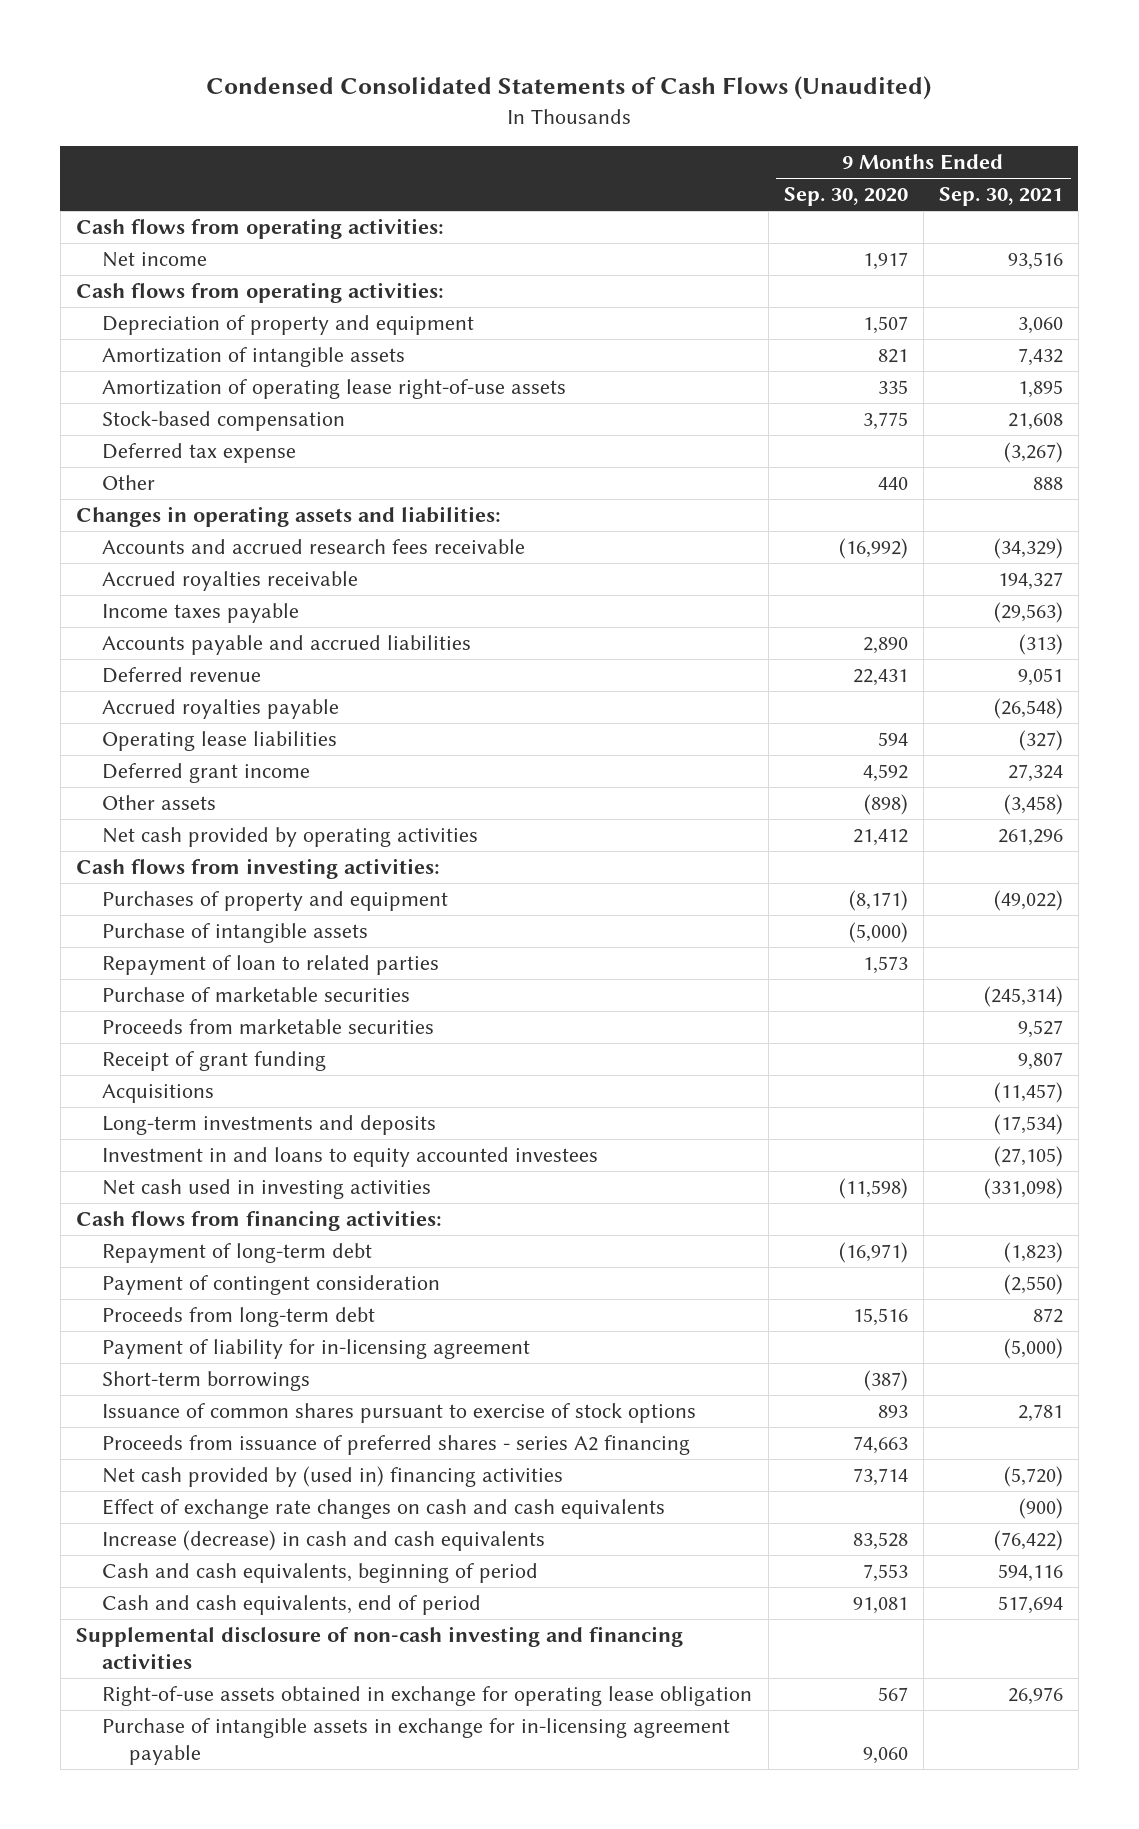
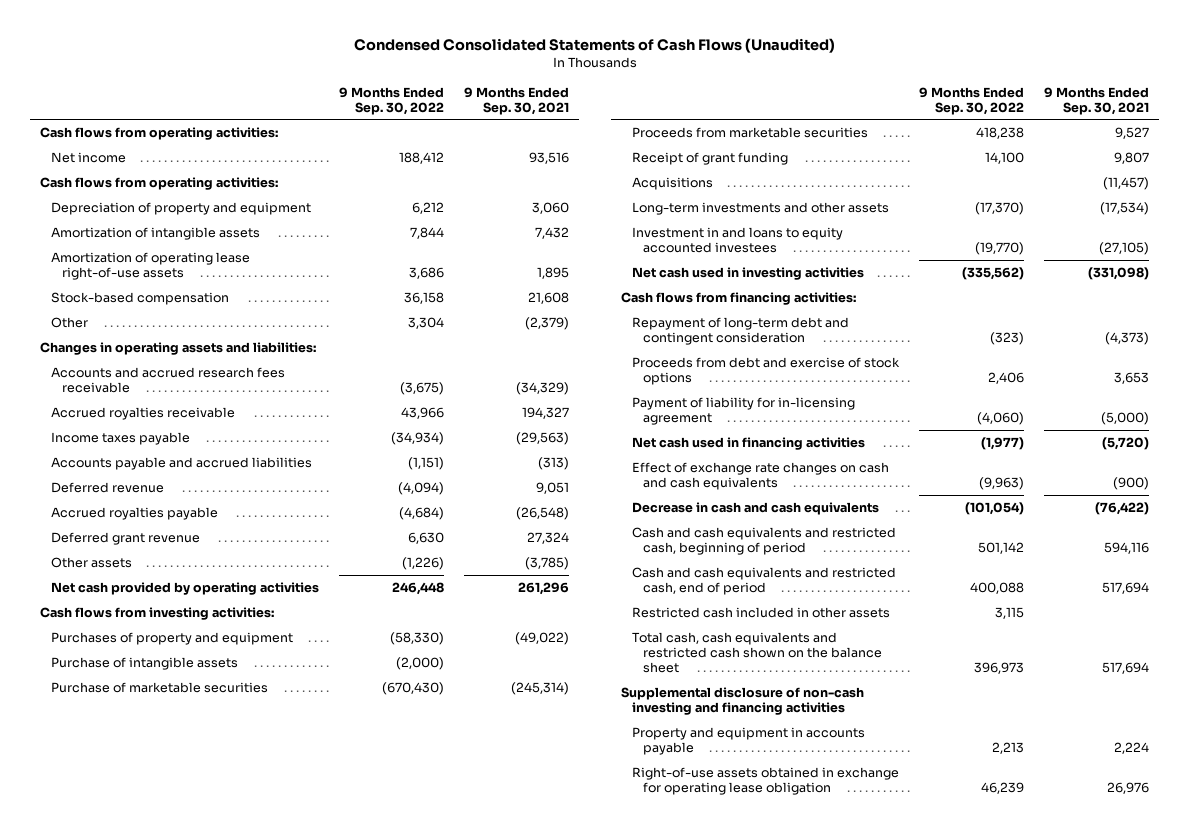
- | 9 Months Ended Sep. 30, 2020 | 9 Months Ended Sep. 30, 2021
+ | 9 Months Ended Sep. 30, 2022 | 9 Months Ended Sep. 30, 2021
- Deferred tax expense | | (3,267)
- Other | 440 | 888
+ Other | 3,304 | (2,379)
- Operating lease liabilities | 594 | (327)
- Deferred grant income | 4,592 | 27,324
- Other assets | (898) | (3,458)
+ Deferred grant revenue | 6,630 | 27,324
+ Other assets | (1,226) | (3,785)
- Repayment of loan to related parties | 1,573 |
- Long-term investments and deposits | | (17,534)
+ Long-term investments and other assets | (17,370) | (17,534)
- Repayment of long-term debt | (16,971) | (1,823)
- Payment of contingent consideration | | (2,550)
- Proceeds from long-term debt | 15,516 | 872
+ Repayment of long-term debt and contingent consideration | (323) | (4,373)
+ Proceeds from debt and exercise of stock options | 2,406 | 3,653
- Short-term borrowings | (387) |
- Issuance of common shares pursuant to exercise of stock options | 893 | 2,781
- Proceeds from issuance of preferred shares - series A2 financing | 74,663 |
- Net cash provided by (used in) financing activities | 73,714 | (5,720)
+ Net cash used in financing activities | (1,977) | (5,720)
- Increase (decrease) in cash and cash equivalents | 83,528 | (76,422)
- Cash and cash equivalents, beginning of period | 7,553 | 594,116
- Cash and cash equivalents, end of period | 91,081 | 517,694
+ Decrease in cash and cash equivalents | (101,054) | (76,422)
+ Cash and cash equivalents and restricted cash, beginning of period | 501,142 | 594,116
+ Cash and cash equivalents and restricted cash, end of period | 400,088 | 517,694
+ Restricted cash included in other assets | 3,115 |
+ Total cash, cash equivalents and restricted cash shown on the balance sheet | 396,973 | 517,694
+ Property and equipment in accounts payable | 2,213 | 2,224
- Purchase of intangible assets in exchange for in-licensing agreement payable | 9,060 |

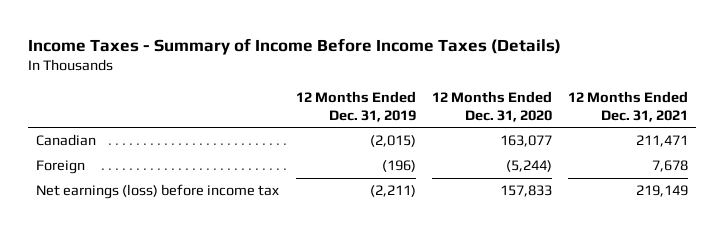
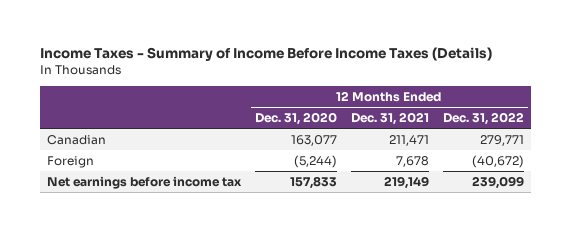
- | 12 Months Ended Dec. 31, 2019 | 12 Months Ended Dec. 31, 2020 | 12 Months Ended Dec. 31, 2021
+ | 12 Months Ended Dec. 31, 2020 | 12 Months Ended Dec. 31, 2021 | 12 Months Ended Dec. 31, 2022
- Net earnings (loss) before income tax | (2,211) | 157,833 | 219,149
+ Net earnings before income tax | 157,833 | 219,149 | 239,099

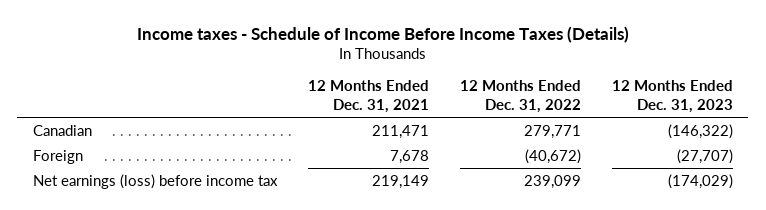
- Income Taxes - Summary of Income Before Income Taxes (Details)
+ Income taxes - Schedule of Income Before Income Taxes (Details)
- | 12 Months Ended Dec. 31, 2020 | 12 Months Ended Dec. 31, 2021 | 12 Months Ended Dec. 31, 2022
+ | 12 Months Ended Dec. 31, 2021 | 12 Months Ended Dec. 31, 2022 | 12 Months Ended Dec. 31, 2023
- Net earnings before income tax | 157,833 | 219,149 | 239,099
+ Net earnings (loss) before income tax | 219,149 | 239,099 | (174,029)

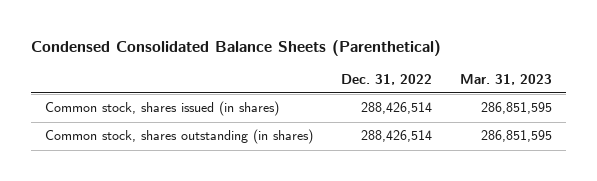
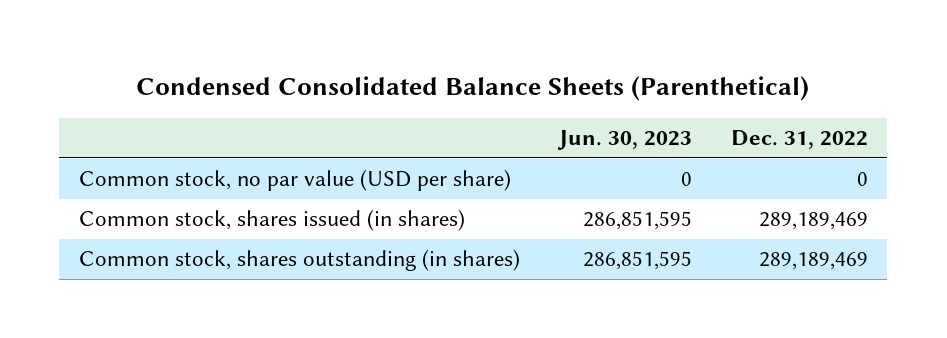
- | Dec. 31, 2022 | Mar. 31, 2023
+ | Jun. 30, 2023 | Dec. 31, 2022
- Common stock, shares issued (in shares) | 288,426,514 | 286,851,595
- Common stock, shares outstanding (in shares) | 288,426,514 | 286,851,595
+ Common stock, no par value (USD per share) | 0 | 0
+ Common stock, shares issued (in shares) | 286,851,595 | 289,189,469
+ Common stock, shares outstanding (in shares) | 286,851,595 | 289,189,469

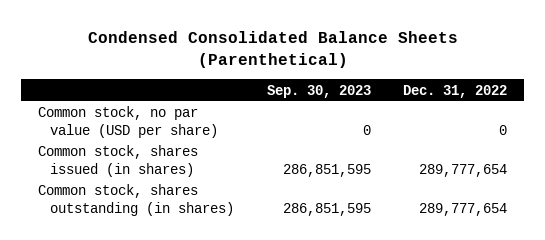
- | Jun. 30, 2023 | Dec. 31, 2022
+ | Sep. 30, 2023 | Dec. 31, 2022
- Common stock, shares issued (in shares) | 286,851,595 | 289,189,469
- Common stock, shares outstanding (in shares) | 286,851,595 | 289,189,469
+ Common stock, shares issued (in shares) | 286,851,595 | 289,777,654
+ Common stock, shares outstanding (in shares) | 286,851,595 | 289,777,654

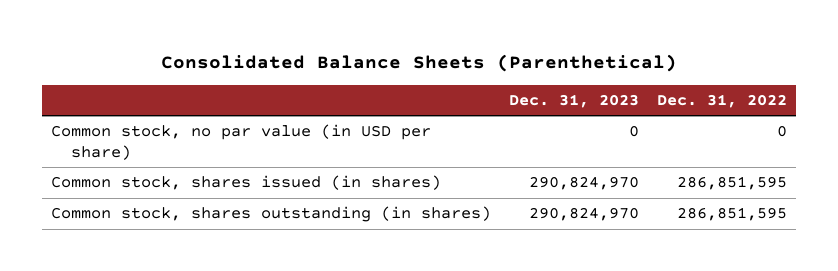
- Condensed Consolidated Balance Sheets (Parenthetical)
+ Consolidated Balance Sheets (Parenthetical)
- | Sep. 30, 2023 | Dec. 31, 2022
+ | Dec. 31, 2023 | Dec. 31, 2022
- Common stock, no par value (USD per share) | 0 | 0
- Common stock, shares issued (in shares) | 286,851,595 | 289,777,654
- Common stock, shares outstanding (in shares) | 286,851,595 | 289,777,654
+ Common stock, no par value (in USD per share) | 0 | 0
+ Common stock, shares issued (in shares) | 290,824,970 | 286,851,595
+ Common stock, shares outstanding (in shares) | 290,824,970 | 286,851,595

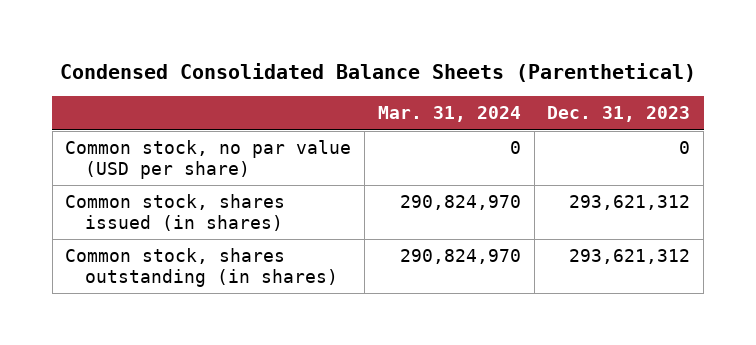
- Consolidated Balance Sheets (Parenthetical)
+ Condensed Consolidated Balance Sheets (Parenthetical)
- | Dec. 31, 2023 | Dec. 31, 2022
+ | Mar. 31, 2024 | Dec. 31, 2023
- Common stock, no par value (in USD per share) | 0 | 0
- Common stock, shares issued (in shares) | 290,824,970 | 286,851,595
- Common stock, shares outstanding (in shares) | 290,824,970 | 286,851,595
+ Common stock, no par value (USD per share) | 0 | 0
+ Common stock, shares issued (in shares) | 290,824,970 | 293,621,312
+ Common stock, shares outstanding (in shares) | 290,824,970 | 293,621,312

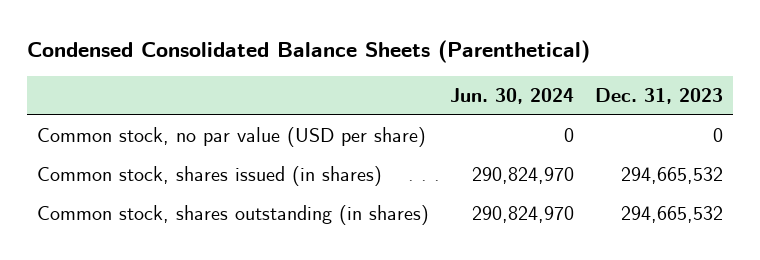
- | Mar. 31, 2024 | Dec. 31, 2023
+ | Jun. 30, 2024 | Dec. 31, 2023
- Common stock, shares issued (in shares) | 290,824,970 | 293,621,312
- Common stock, shares outstanding (in shares) | 290,824,970 | 293,621,312
+ Common stock, shares issued (in shares) | 290,824,970 | 294,665,532
+ Common stock, shares outstanding (in shares) | 290,824,970 | 294,665,532

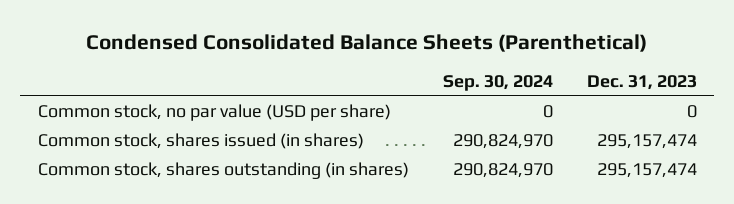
- | Jun. 30, 2024 | Dec. 31, 2023
+ | Sep. 30, 2024 | Dec. 31, 2023
- Common stock, shares issued (in shares) | 290,824,970 | 294,665,532
- Common stock, shares outstanding (in shares) | 290,824,970 | 294,665,532
+ Common stock, shares issued (in shares) | 290,824,970 | 295,157,474
+ Common stock, shares outstanding (in shares) | 290,824,970 | 295,157,474

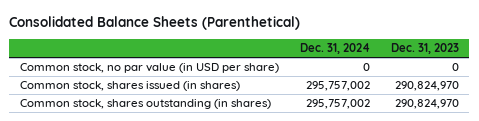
- Condensed Consolidated Balance Sheets (Parenthetical)
+ Consolidated Balance Sheets (Parenthetical)
- | Sep. 30, 2024 | Dec. 31, 2023
+ | Dec. 31, 2024 | Dec. 31, 2023
- Common stock, no par value (USD per share) | 0 | 0
- Common stock, shares issued (in shares) | 290,824,970 | 295,157,474
- Common stock, shares outstanding (in shares) | 290,824,970 | 295,157,474
+ Common stock, no par value (in USD per share) | 0 | 0
+ Common stock, shares issued (in shares) | 295,757,002 | 290,824,970
+ Common stock, shares outstanding (in shares) | 295,757,002 | 290,824,970

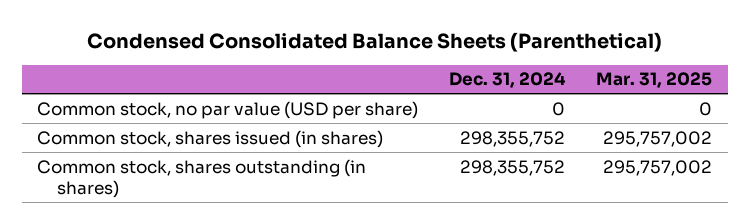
- Consolidated Balance Sheets (Parenthetical)
+ Condensed Consolidated Balance Sheets (Parenthetical)
- | Dec. 31, 2024 | Dec. 31, 2023
+ | Dec. 31, 2024 | Mar. 31, 2025
- Common stock, no par value (in USD per share) | 0 | 0
- Common stock, shares issued (in shares) | 295,757,002 | 290,824,970
- Common stock, shares outstanding (in shares) | 295,757,002 | 290,824,970
+ Common stock, no par value (USD per share) | 0 | 0
+ Common stock, shares issued (in shares) | 298,355,752 | 295,757,002
+ Common stock, shares outstanding (in shares) | 298,355,752 | 295,757,002

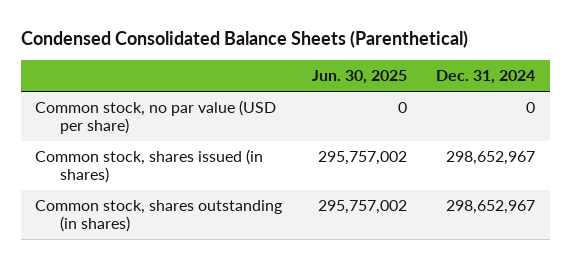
- | Dec. 31, 2024 | Mar. 31, 2025
+ | Jun. 30, 2025 | Dec. 31, 2024
- Common stock, shares issued (in shares) | 298,355,752 | 295,757,002
- Common stock, shares outstanding (in shares) | 298,355,752 | 295,757,002
+ Common stock, shares issued (in shares) | 295,757,002 | 298,652,967
+ Common stock, shares outstanding (in shares) | 295,757,002 | 298,652,967

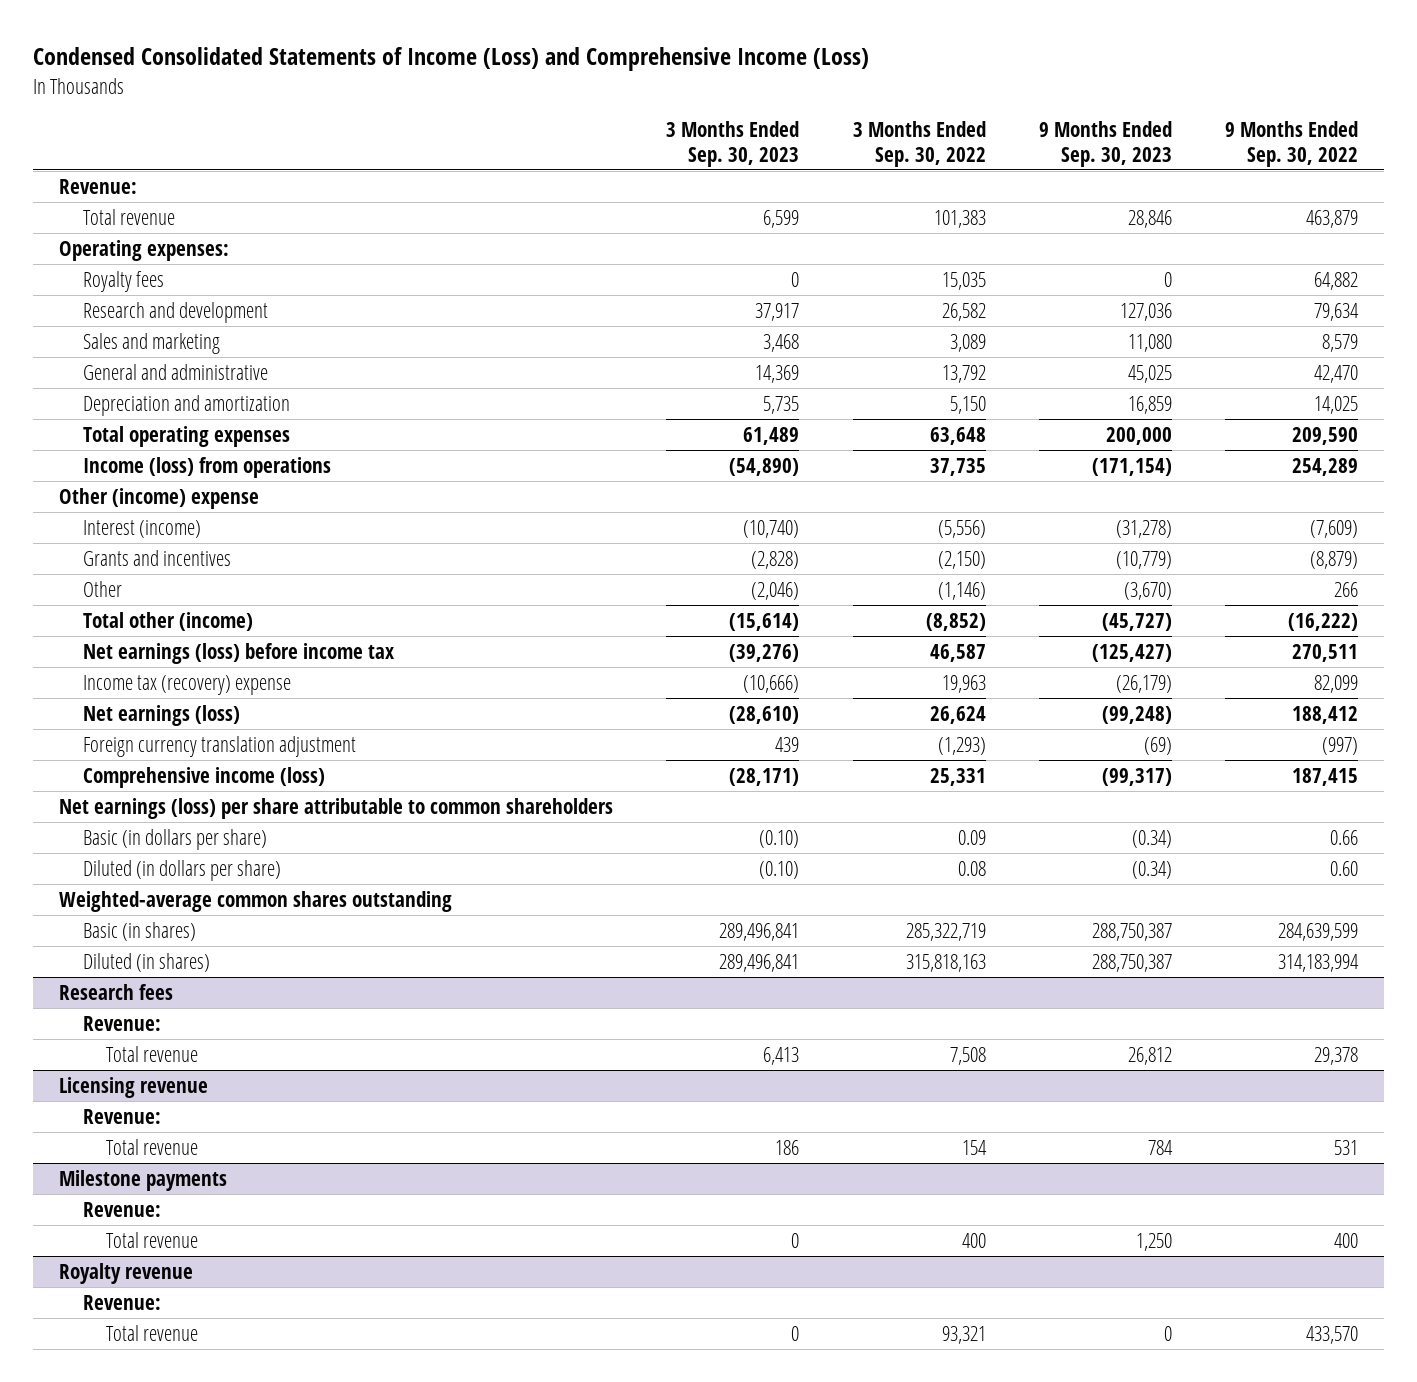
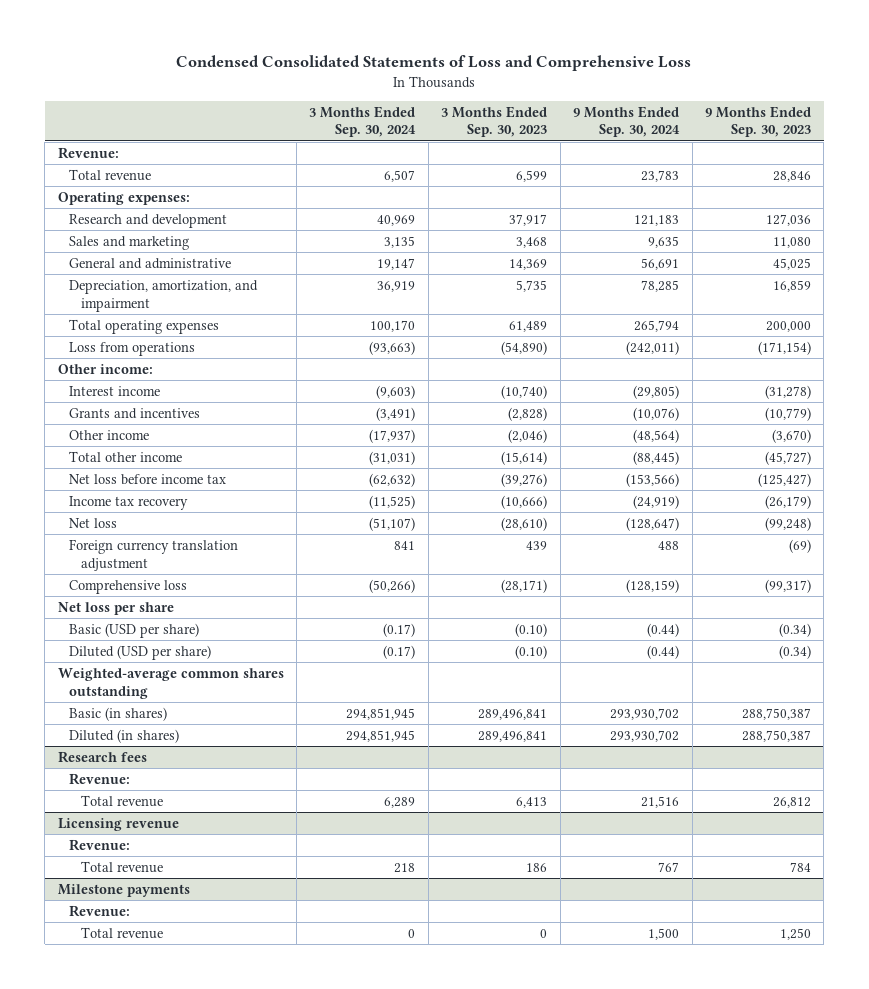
- Condensed Consolidated Statements of Income (Loss) and Comprehensive Income (Loss)
+ Condensed Consolidated Statements of Loss and Comprehensive Loss
- | 3 Months Ended Sep. 30, 2023 | 3 Months Ended Sep. 30, 2022 | 9 Months Ended Sep. 30, 2023 | 9 Months Ended Sep. 30, 2022
+ | 3 Months Ended Sep. 30, 2024 | 3 Months Ended Sep. 30, 2023 | 9 Months Ended Sep. 30, 2024 | 9 Months Ended Sep. 30, 2023
- Royalty fees | 0 | 15,035 | 0 | 64,882
- Depreciation and amortization | 5,735 | 5,150 | 16,859 | 14,025
+ Depreciation, amortization, and impairment | 36,919 | 5,735 | 78,285 | 16,859
- Income (loss) from operations | (54,890) | 37,735 | (171,154) | 254,289
- Other (income) expense
- Interest (income) | (10,740) | (5,556) | (31,278) | (7,609)
+ Loss from operations | (93,663) | (54,890) | (242,011) | (171,154)
+ Other income:
+ Interest income | (9,603) | (10,740) | (29,805) | (31,278)
- Other | (2,046) | (1,146) | (3,670) | 266
- Total other (income) | (15,614) | (8,852) | (45,727) | (16,222)
- Net earnings (loss) before income tax | (39,276) | 46,587 | (125,427) | 270,511
- Income tax (recovery) expense | (10,666) | 19,963 | (26,179) | 82,099
- Net earnings (loss) | (28,610) | 26,624 | (99,248) | 188,412
+ Other income | (17,937) | (2,046) | (48,564) | (3,670)
+ Total other income | (31,031) | (15,614) | (88,445) | (45,727)
+ Net loss before income tax | (62,632) | (39,276) | (153,566) | (125,427)
+ Income tax recovery | (11,525) | (10,666) | (24,919) | (26,179)
+ Net loss | (51,107) | (28,610) | (128,647) | (99,248)
- Comprehensive income (loss) | (28,171) | 25,331 | (99,317) | 187,415
- Net earnings (loss) per share attributable to common shareholders
- Basic (in dollars per share) | (0.10) | 0.09 | (0.34) | 0.66
- Diluted (in dollars per share) | (0.10) | 0.08 | (0.34) | 0.60
+ Comprehensive loss | (50,266) | (28,171) | (128,159) | (99,317)
+ Net loss per share
+ Basic (USD per share) | (0.17) | (0.10) | (0.44) | (0.34)
+ Diluted (USD per share) | (0.17) | (0.10) | (0.44) | (0.34)
- Royalty revenue
- Revenue:
- Total revenue | 0 | 93,321 | 0 | 433,570

